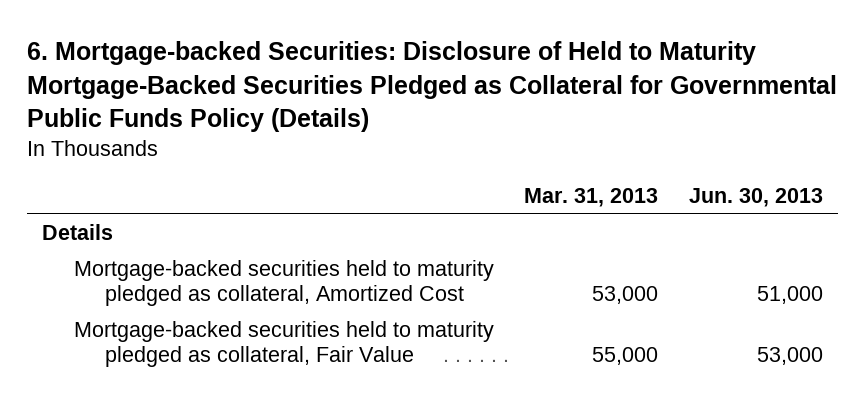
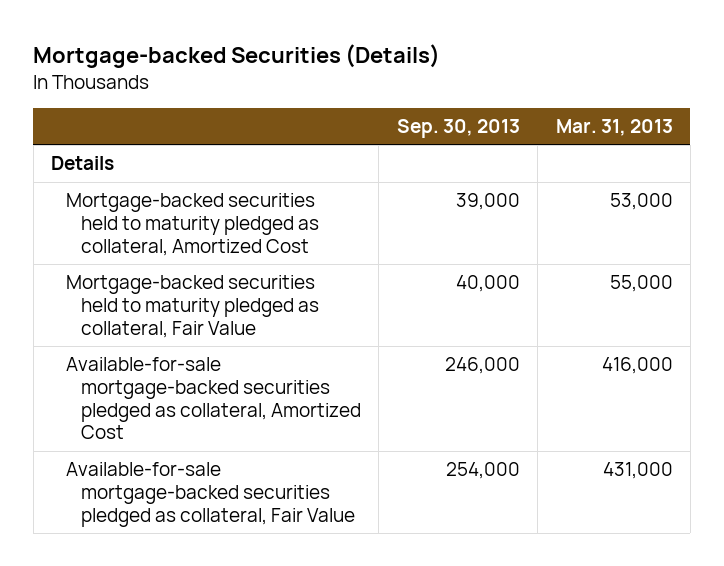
- 6. Mortgage-backed Securities: Disclosure of Held to Maturity Mortgage-Backed Securities Pledged as Collateral for Governmental Public Funds Policy (Details)
+ Mortgage-backed Securities (Details)
- | Mar. 31, 2013 | Jun. 30, 2013
+ | Sep. 30, 2013 | Mar. 31, 2013
+ Available-for-sale mortgage-backed securities pledged as collateral, Amortized Cost | 246,000 | 416,000
+ Available-for-sale mortgage-backed securities pledged as collateral, Fair Value | 254,000 | 431,000

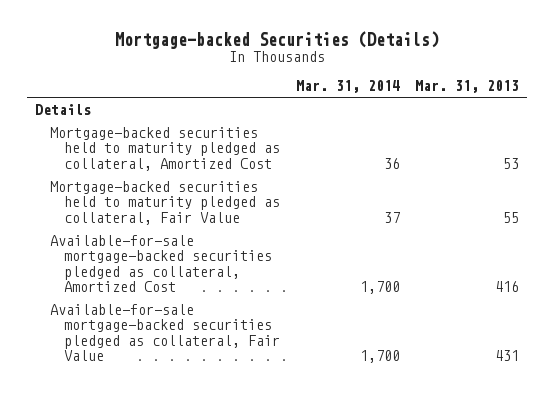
- | Sep. 30, 2013 | Mar. 31, 2013
+ | Mar. 31, 2014 | Mar. 31, 2013
- Mortgage-backed securities held to maturity pledged as collateral, Amortized Cost | 39,000 | 53,000
- Mortgage-backed securities held to maturity pledged as collateral, Fair Value | 40,000 | 55,000
- Available-for-sale mortgage-backed securities pledged as collateral, Amortized Cost | 246,000 | 416,000
- Available-for-sale mortgage-backed securities pledged as collateral, Fair Value | 254,000 | 431,000
+ Mortgage-backed securities held to maturity pledged as collateral, Amortized Cost | 36 | 53
+ Mortgage-backed securities held to maturity pledged as collateral, Fair Value | 37 | 55
+ Available-for-sale mortgage-backed securities pledged as collateral, Amortized Cost | 1,700 | 416
+ Available-for-sale mortgage-backed securities pledged as collateral, Fair Value | 1,700 | 431

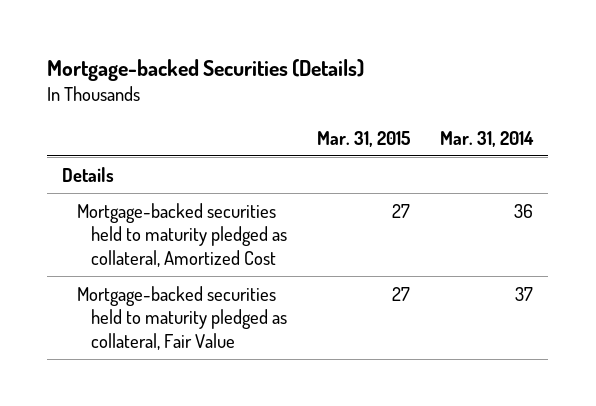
- | Mar. 31, 2014 | Mar. 31, 2013
+ | Mar. 31, 2015 | Mar. 31, 2014
- Available-for-sale mortgage-backed securities pledged as collateral, Amortized Cost | 1,700 | 416
- Available-for-sale mortgage-backed securities pledged as collateral, Fair Value | 1,700 | 431

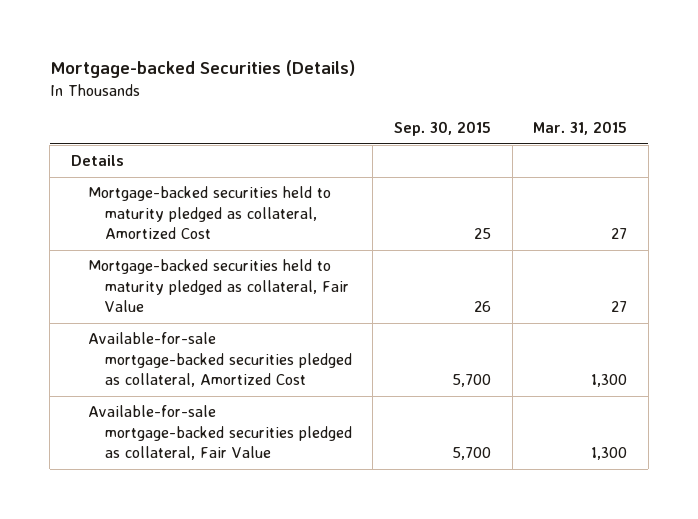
- | Mar. 31, 2015 | Mar. 31, 2014
+ | Sep. 30, 2015 | Mar. 31, 2015
+ Available-for-sale mortgage-backed securities pledged as collateral, Amortized Cost | 5,700 | 1,300
+ Available-for-sale mortgage-backed securities pledged as collateral, Fair Value | 5,700 | 1,300

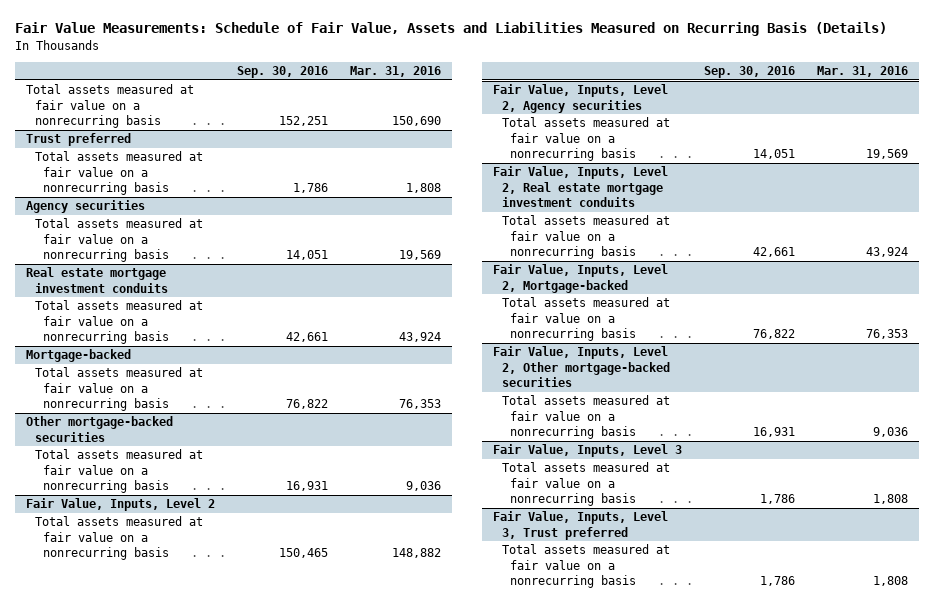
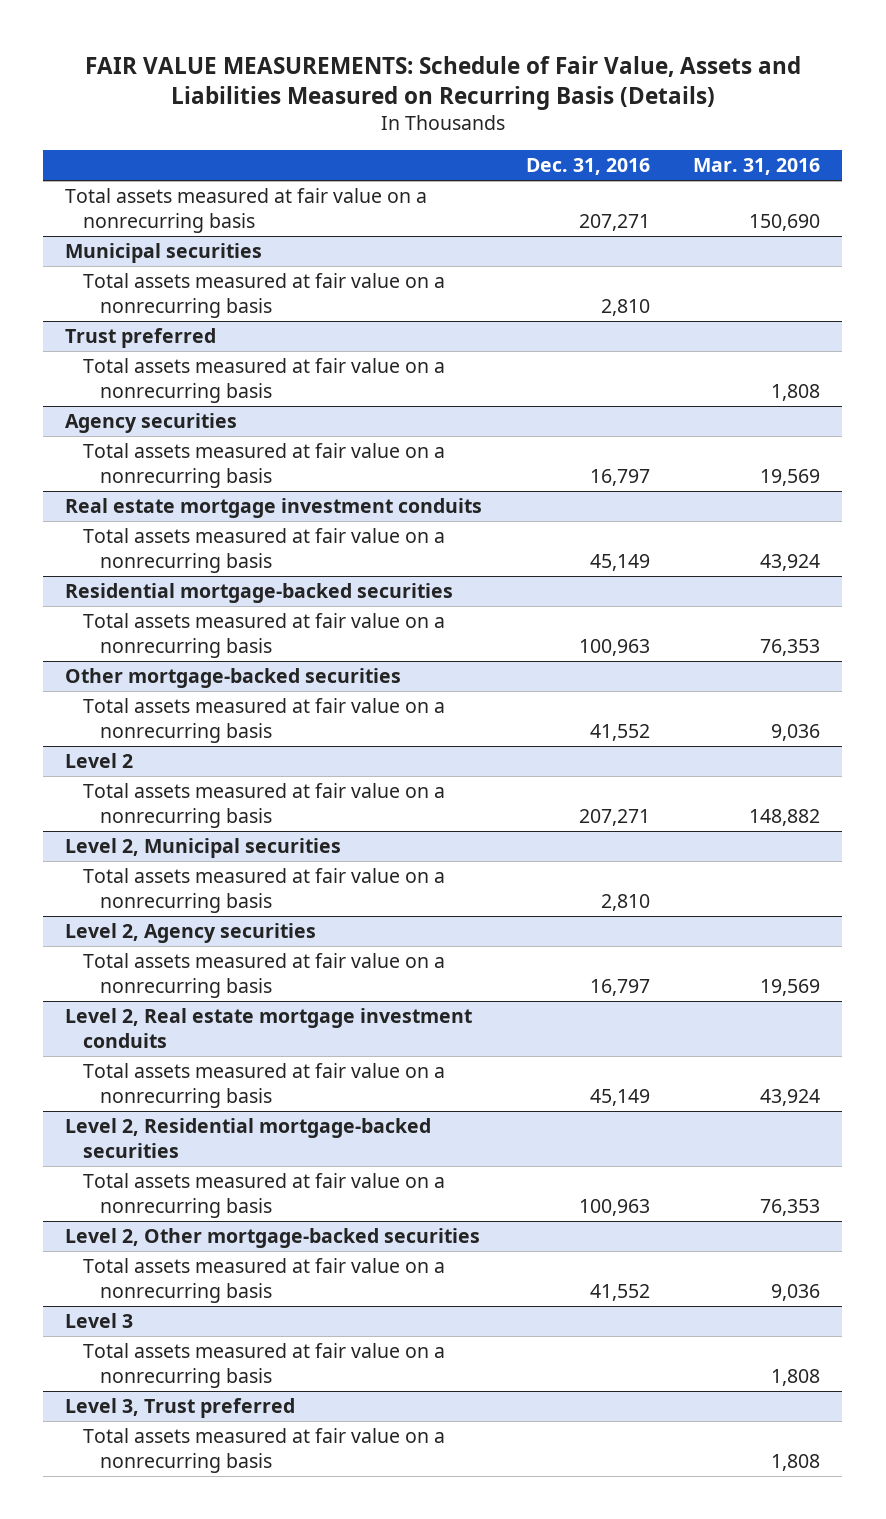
- Fair Value Measurements: Schedule of Fair Value, Assets and Liabilities Measured on Recurring Basis (Details)
+ FAIR VALUE MEASUREMENTS: Schedule of Fair Value, Assets and Liabilities Measured on Recurring Basis (Details)
- | Sep. 30, 2016 | Mar. 31, 2016
+ | Dec. 31, 2016 | Mar. 31, 2016
+ Municipal securities
+ Total assets measured at fair value on a nonrecurring basis | 2,810 |
- Mortgage-backed
+ Residential mortgage-backed securities
- Fair Value, Inputs, Level 2
+ Level 2
- Fair Value, Inputs, Level 2, Agency securities
+ Level 2, Municipal securities
+ Total assets measured at fair value on a nonrecurring basis | 2,810 |
+ Level 2, Agency securities
- Fair Value, Inputs, Level 2, Real estate mortgage investment conduits
+ Level 2, Real estate mortgage investment conduits
- Fair Value, Inputs, Level 2, Mortgage-backed
+ Level 2, Residential mortgage-backed securities
- Fair Value, Inputs, Level 2, Other mortgage-backed securities
+ Level 2, Other mortgage-backed securities
- Fair Value, Inputs, Level 3
+ Level 3
- Fair Value, Inputs, Level 3, Trust preferred
+ Level 3, Trust preferred

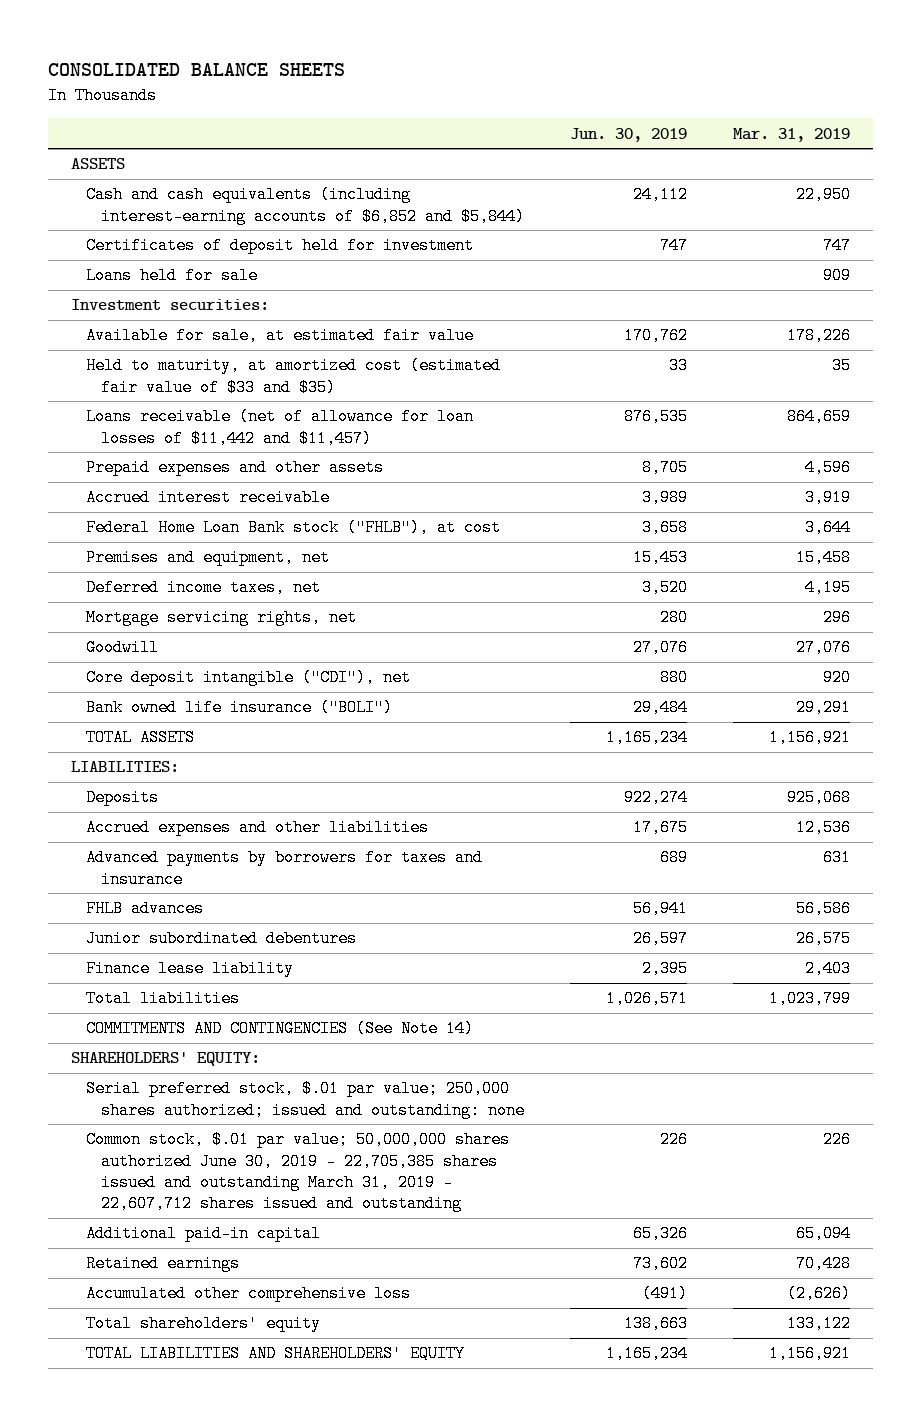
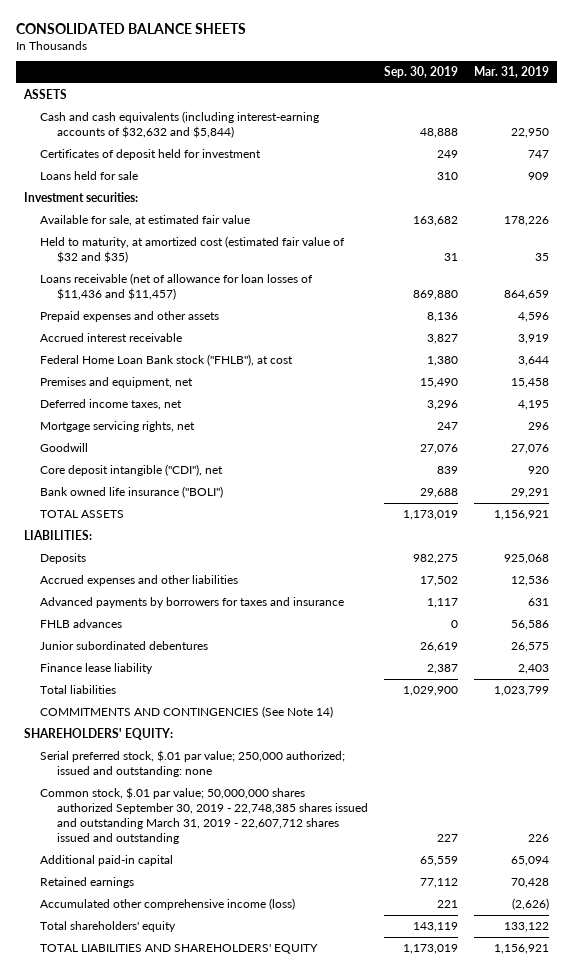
- | Jun. 30, 2019 | Mar. 31, 2019
+ | Sep. 30, 2019 | Mar. 31, 2019
- Cash and cash equivalents (including interest-earning accounts of $6,852 and $5,844) | 24,112 | 22,950
+ Cash and cash equivalents (including interest-earning accounts of $32,632 and $5,844) | 48,888 | 22,950
- Held to maturity, at amortized cost (estimated fair value of $33 and $35) | 33 | 35
- Loans receivable (net of allowance for loan losses of $11,442 and $11,457) | 876,535 | 864,659
+ Held to maturity, at amortized cost (estimated fair value of $32 and $35) | 31 | 35
+ Loans receivable (net of allowance for loan losses of $11,436 and $11,457) | 869,880 | 864,659
- Serial preferred stock, $.01 par value; 250,000 shares authorized; issued and outstanding: none
- Common stock, $.01 par value; 50,000,000 shares authorized June 30, 2019 - 22,705,385 shares issued and outstanding March 31, 2019 - 22,607,712 shares issued and outstanding | 226 | 226
+ Serial preferred stock, $.01 par value; 250,000 authorized; issued and outstanding: none
+ Common stock, $.01 par value; 50,000,000 shares authorized September 30, 2019 - 22,748,385 shares issued and outstanding March 31, 2019 - 22,607,712 shares issued and outstanding | 227 | 226
- Accumulated other comprehensive loss | (491) | (2,626)
+ Accumulated other comprehensive income (loss) | 221 | (2,626)

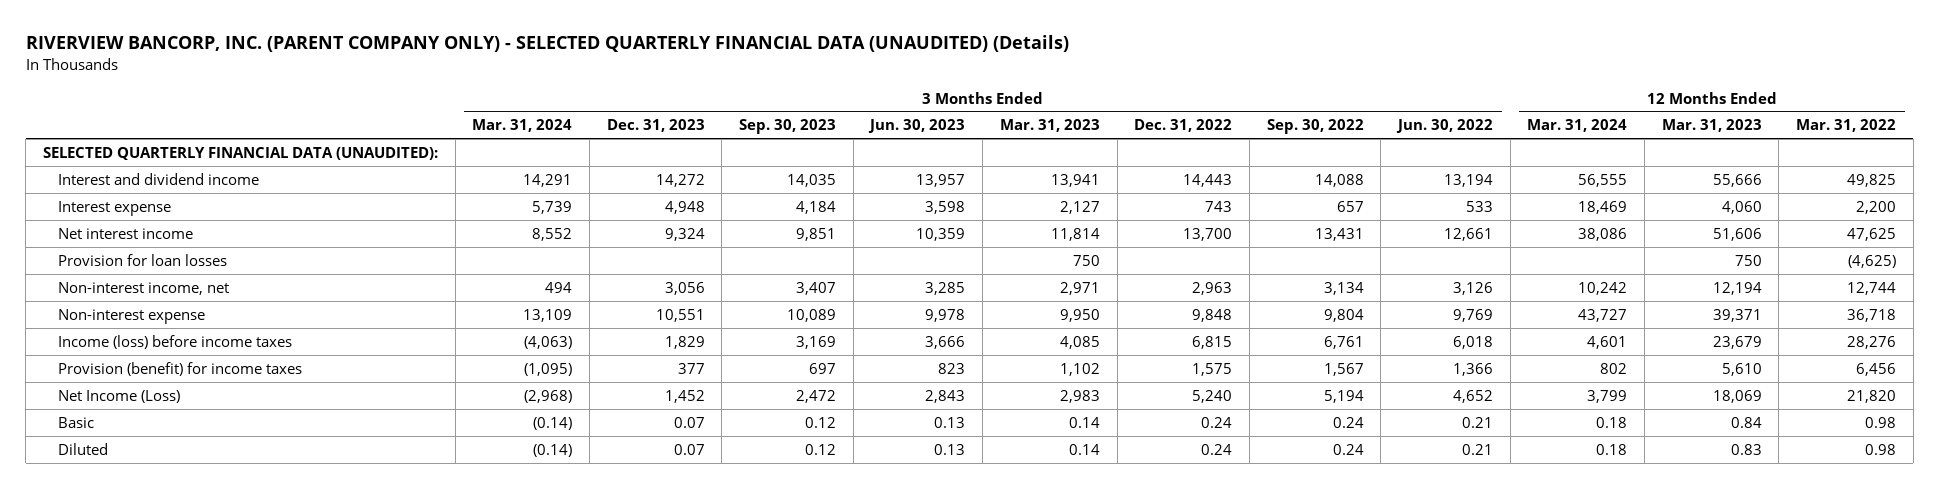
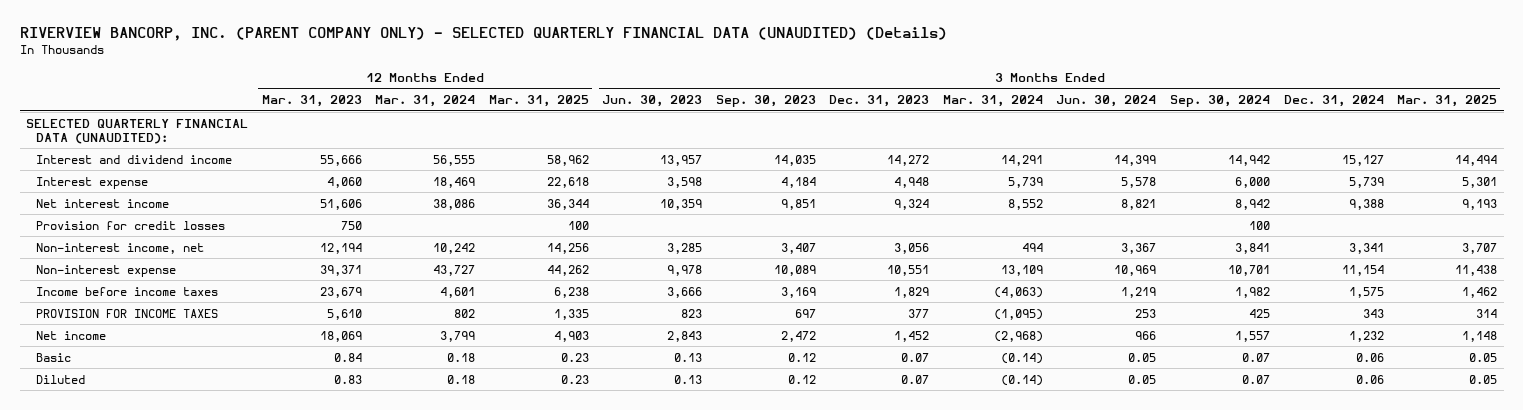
- | 3 Months Ended Mar. 31, 2024 | 3 Months Ended Dec. 31, 2023 | 3 Months Ended Sep. 30, 2023 | 3 Months Ended Jun. 30, 2023 | 3 Months Ended Mar. 31, 2023 | 3 Months Ended Dec. 31, 2022 | 3 Months Ended Sep. 30, 2022 | 3 Months Ended Jun. 30, 2022 | 12 Months Ended Mar. 31, 2024 | 12 Months Ended Mar. 31, 2023 | 12 Months Ended Mar. 31, 2022
+ | 12 Months Ended Mar. 31, 2023 | 12 Months Ended Mar. 31, 2024 | 12 Months Ended Mar. 31, 2025 | 3 Months Ended Jun. 30, 2023 | 3 Months Ended Sep. 30, 2023 | 3 Months Ended Dec. 31, 2023 | 3 Months Ended Mar. 31, 2024 | 3 Months Ended Jun. 30, 2024 | 3 Months Ended Sep. 30, 2024 | 3 Months Ended Dec. 31, 2024 | 3 Months Ended Mar. 31, 2025
- Provision for loan losses | | | | | 750 | | | | | 750 | (4,625)
+ Provision for credit losses | 750 | | 100 | | | | | | 100 | |
- Income (loss) before income taxes | (4,063) | 1,829 | 3,169 | 3,666 | 4,085 | 6,815 | 6,761 | 6,018 | 4,601 | 23,679 | 28,276
- Provision (benefit) for income taxes | (1,095) | 377 | 697 | 823 | 1,102 | 1,575 | 1,567 | 1,366 | 802 | 5,610 | 6,456
- Net Income (Loss) | (2,968) | 1,452 | 2,472 | 2,843 | 2,983 | 5,240 | 5,194 | 4,652 | 3,799 | 18,069 | 21,820
+ Income before income taxes | 23,679 | 4,601 | 6,238 | 3,666 | 3,169 | 1,829 | (4,063) | 1,219 | 1,982 | 1,575 | 1,462
+ PROVISION FOR INCOME TAXES | 5,610 | 802 | 1,335 | 823 | 697 | 377 | (1,095) | 253 | 425 | 343 | 314
+ Net income | 18,069 | 3,799 | 4,903 | 2,843 | 2,472 | 1,452 | (2,968) | 966 | 1,557 | 1,232 | 1,148

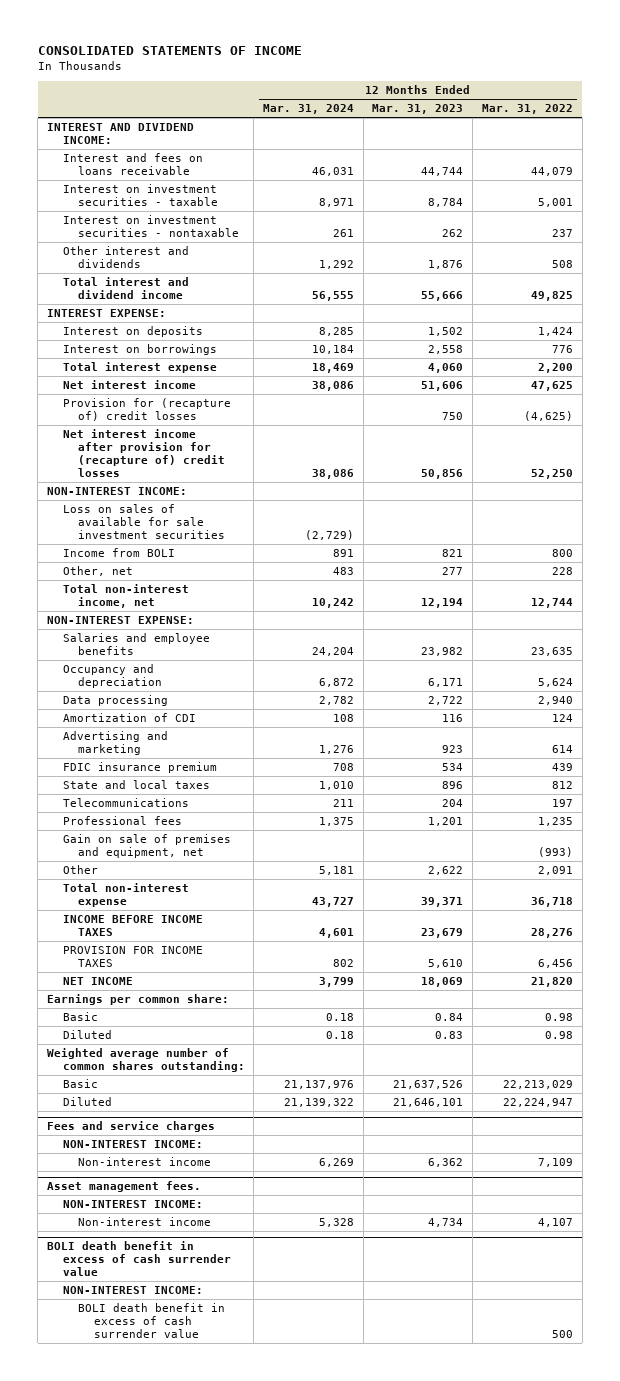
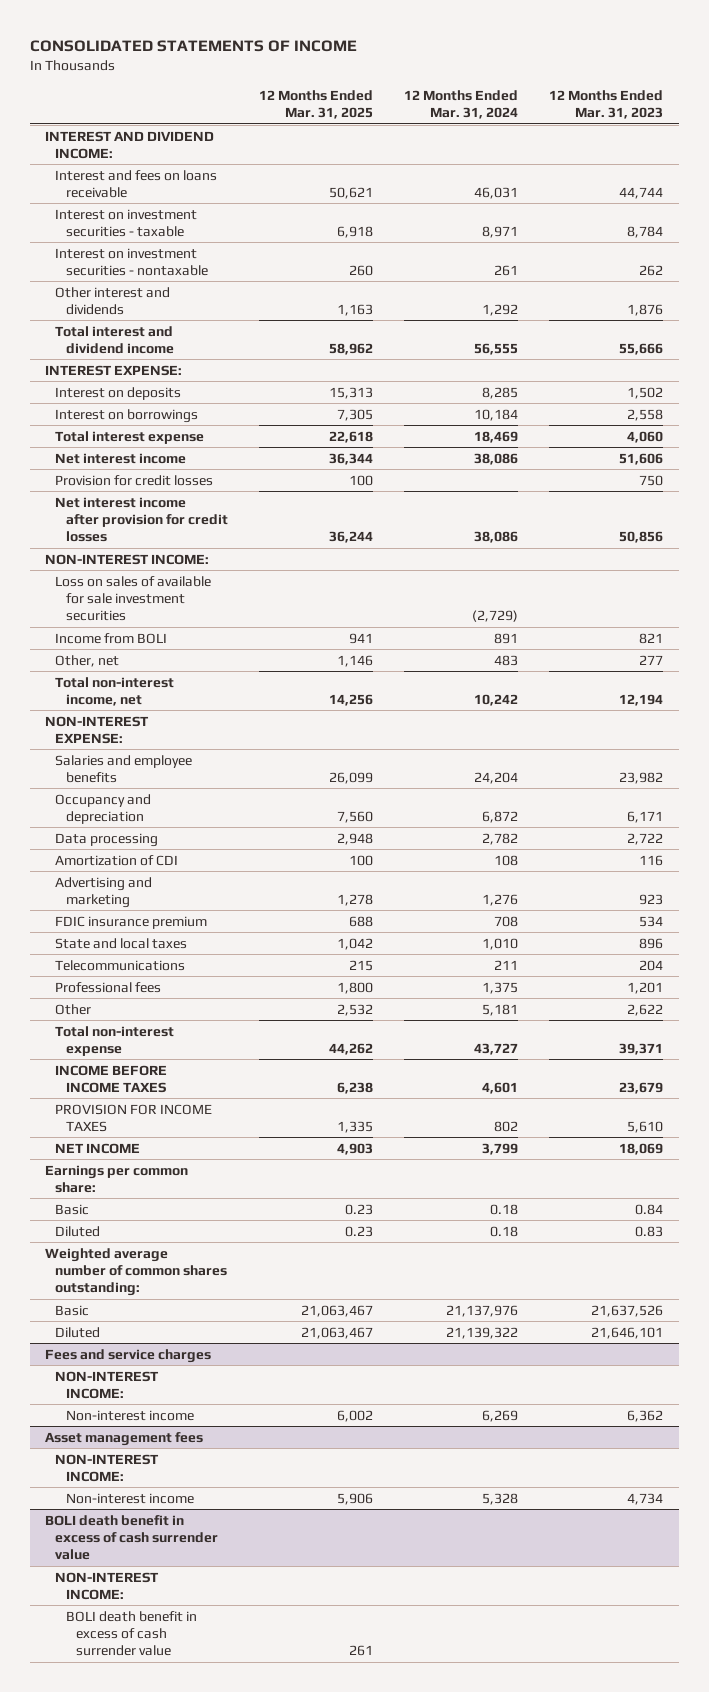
- | 12 Months Ended Mar. 31, 2024 | 12 Months Ended Mar. 31, 2023 | 12 Months Ended Mar. 31, 2022
+ | 12 Months Ended Mar. 31, 2025 | 12 Months Ended Mar. 31, 2024 | 12 Months Ended Mar. 31, 2023
- Provision for (recapture of) credit losses | | 750 | (4,625)
- Net interest income after provision for (recapture of) credit losses | 38,086 | 50,856 | 52,250
+ Provision for credit losses | 100 | | 750
+ Net interest income after provision for credit losses | 36,244 | 38,086 | 50,856
- Gain on sale of premises and equipment, net | | | (993)
- Asset management fees.
+ Asset management fees

